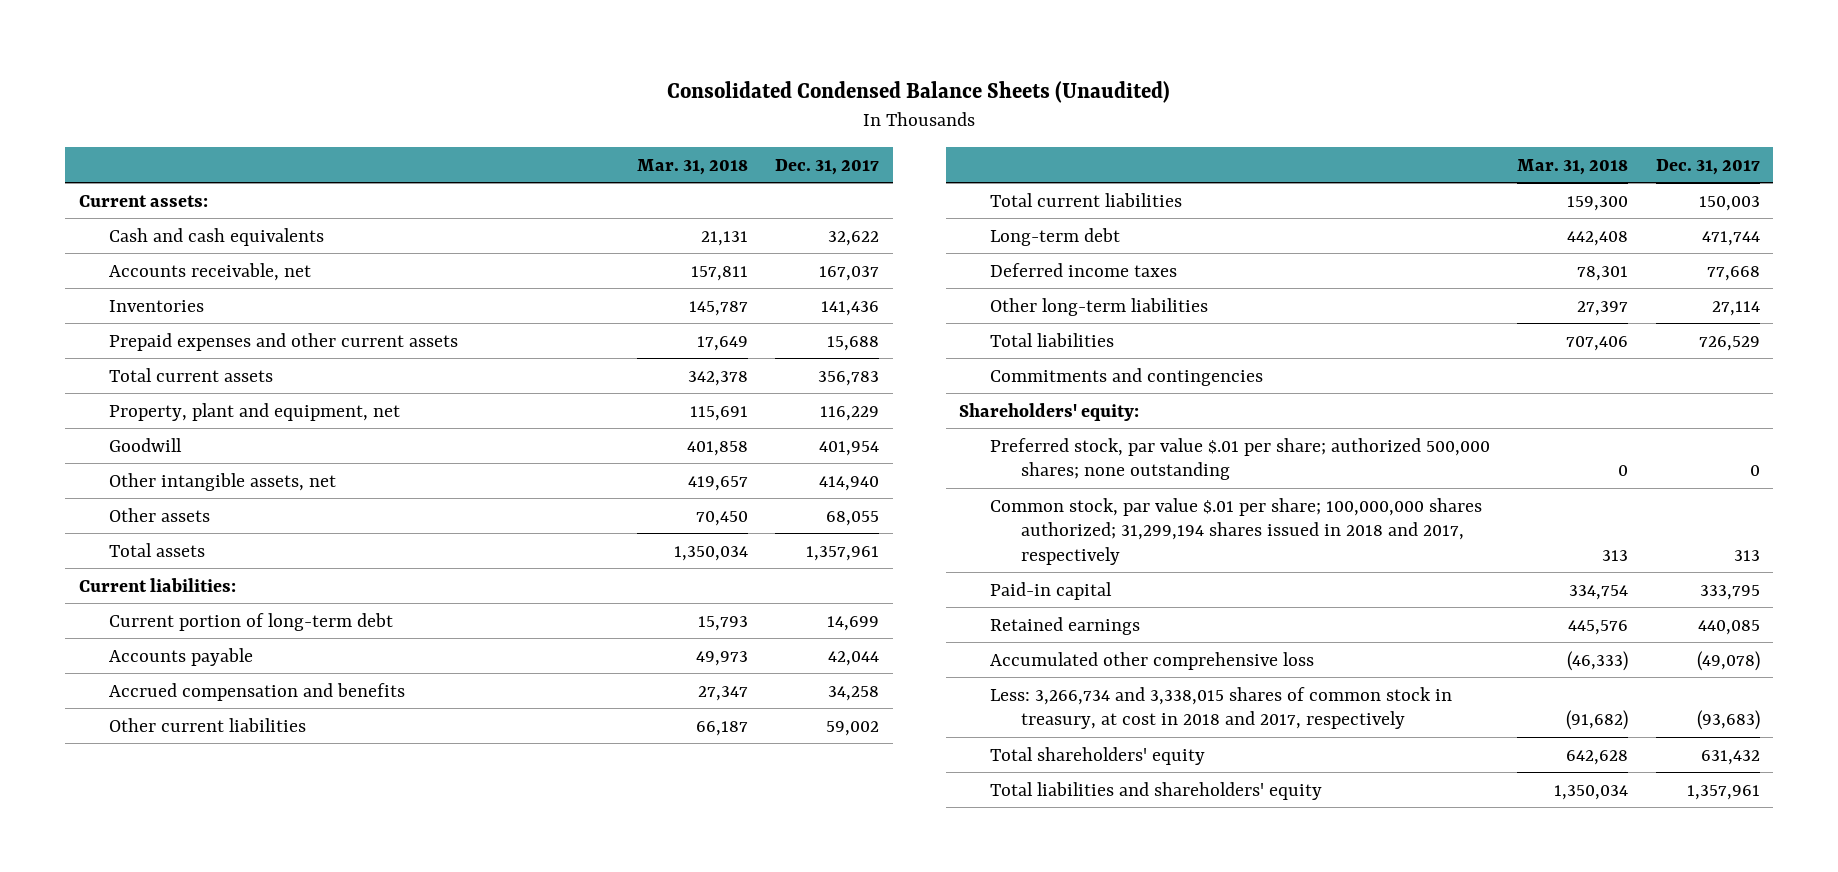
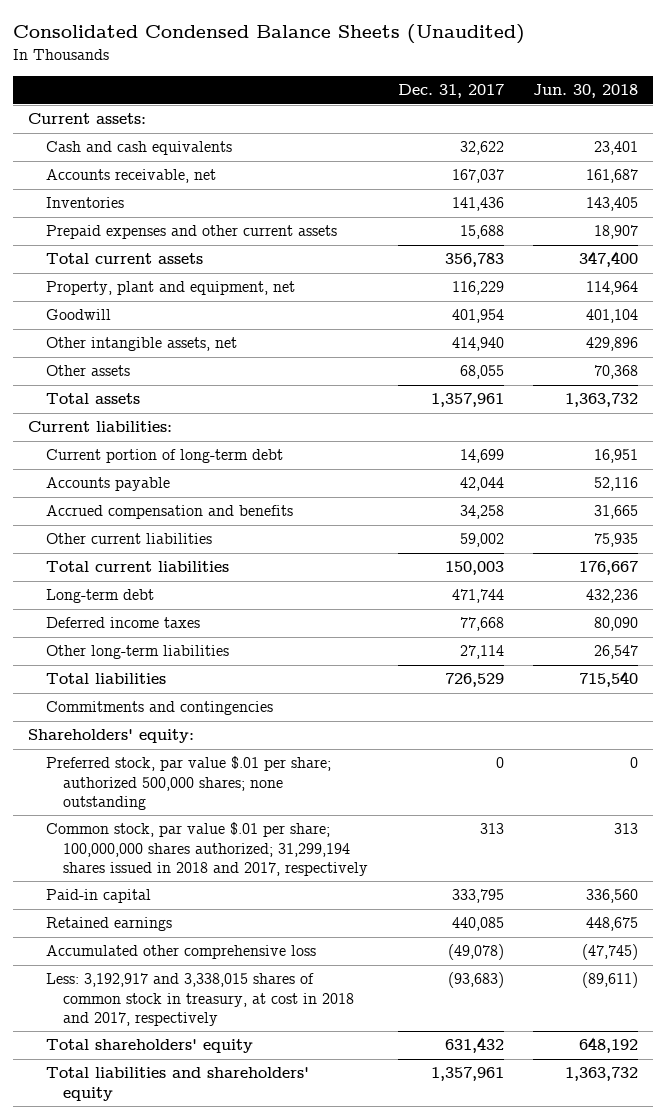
- | Mar. 31, 2018 | Dec. 31, 2017
+ | Dec. 31, 2017 | Jun. 30, 2018
- Less: 3,266,734 and 3,338,015 shares of common stock in treasury, at cost in 2018 and 2017, respectively | (91,682) | (93,683)
+ Less: 3,192,917 and 3,338,015 shares of common stock in treasury, at cost in 2018 and 2017, respectively | (93,683) | (89,611)

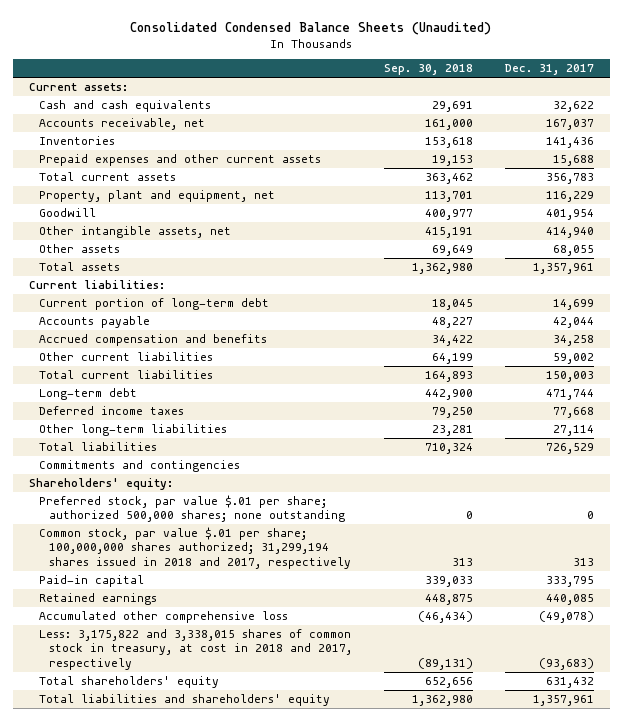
- | Dec. 31, 2017 | Jun. 30, 2018
+ | Sep. 30, 2018 | Dec. 31, 2017
- Less: 3,192,917 and 3,338,015 shares of common stock in treasury, at cost in 2018 and 2017, respectively | (93,683) | (89,611)
+ Less: 3,175,822 and 3,338,015 shares of common stock in treasury, at cost in 2018 and 2017, respectively | (89,131) | (93,683)

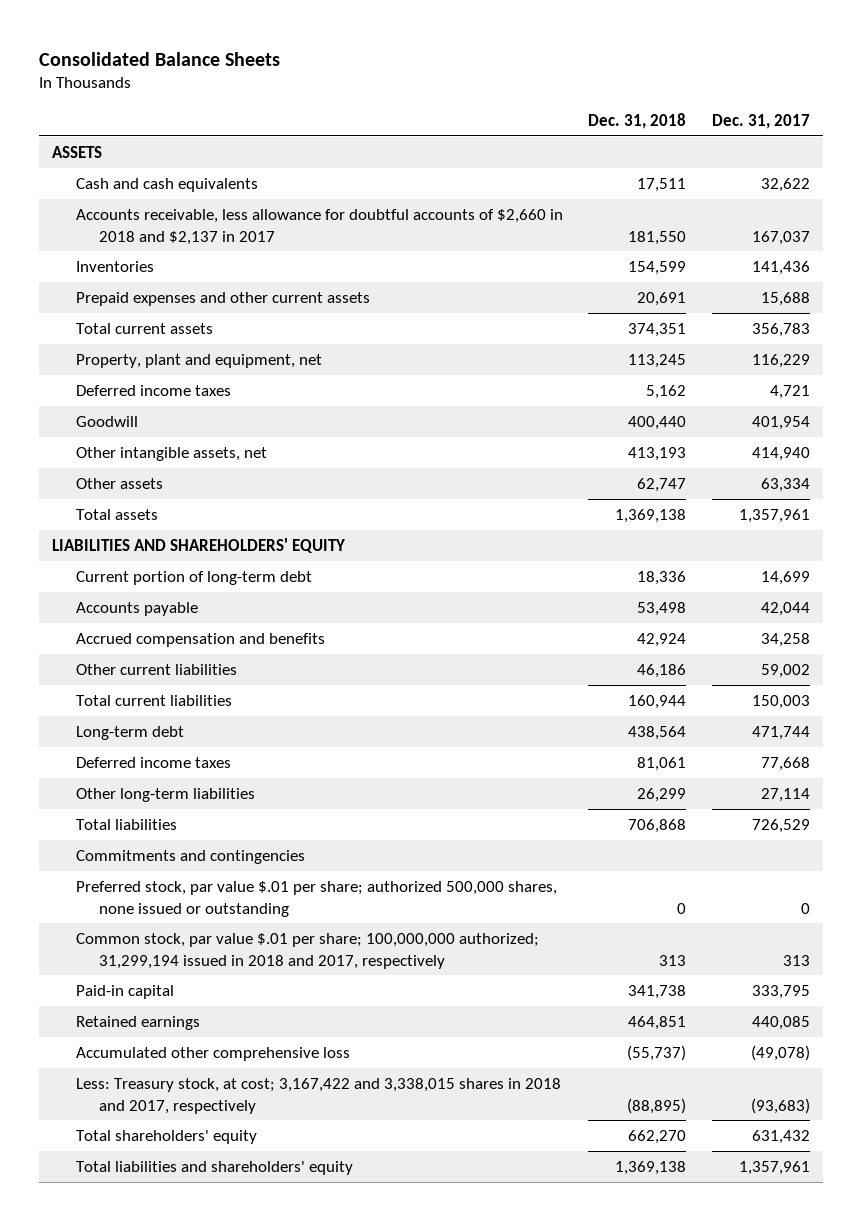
- Consolidated Condensed Balance Sheets (Unaudited)
+ Consolidated Balance Sheets
- | Sep. 30, 2018 | Dec. 31, 2017
+ | Dec. 31, 2018 | Dec. 31, 2017
- Current assets:
+ ASSETS
- Accounts receivable, net | 161,000 | 167,037
+ Accounts receivable, less allowance for doubtful accounts of $2,660 in 2018 and $2,137 in 2017 | 181,550 | 167,037
+ Deferred income taxes | 5,162 | 4,721
- Other assets | 69,649 | 68,055
+ Other assets | 62,747 | 63,334
- Current liabilities:
+ LIABILITIES AND SHAREHOLDERS' EQUITY
- Shareholders' equity:
- Preferred stock, par value $.01 per share; authorized 500,000 shares; none outstanding | 0 | 0
- Common stock, par value $.01 per share; 100,000,000 shares authorized; 31,299,194 shares issued in 2018 and 2017, respectively | 313 | 313
+ Preferred stock, par value $.01 per share; authorized 500,000 shares, none issued or outstanding | 0 | 0
+ Common stock, par value $.01 per share; 100,000,000 authorized; 31,299,194 issued in 2018 and 2017, respectively | 313 | 313
- Less: 3,175,822 and 3,338,015 shares of common stock in treasury, at cost in 2018 and 2017, respectively | (89,131) | (93,683)
+ Less: Treasury stock, at cost; 3,167,422 and 3,338,015 shares in 2018 and 2017, respectively | (88,895) | (93,683)

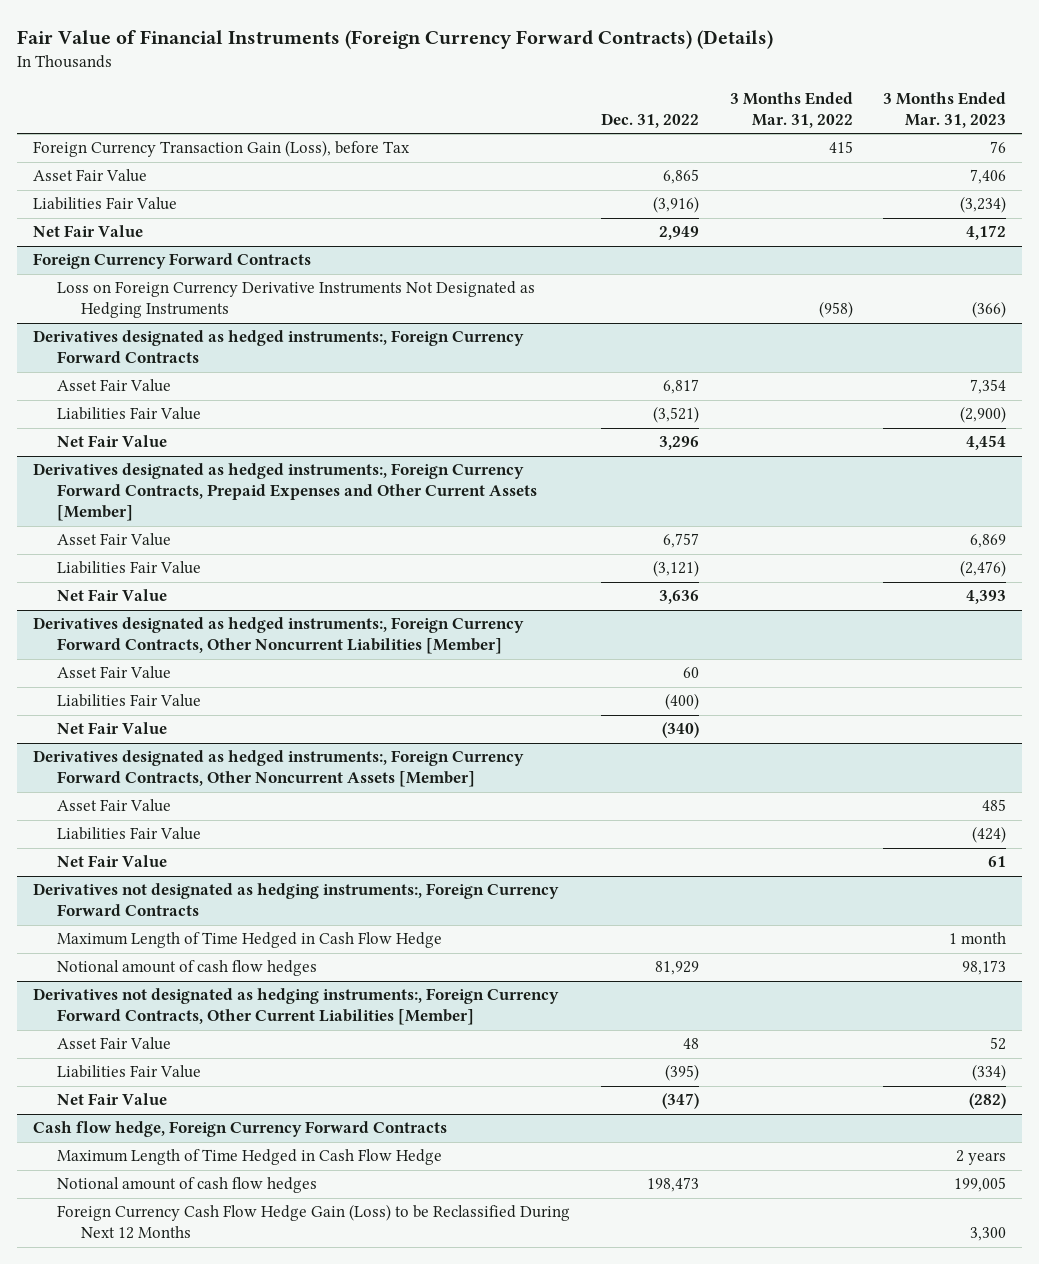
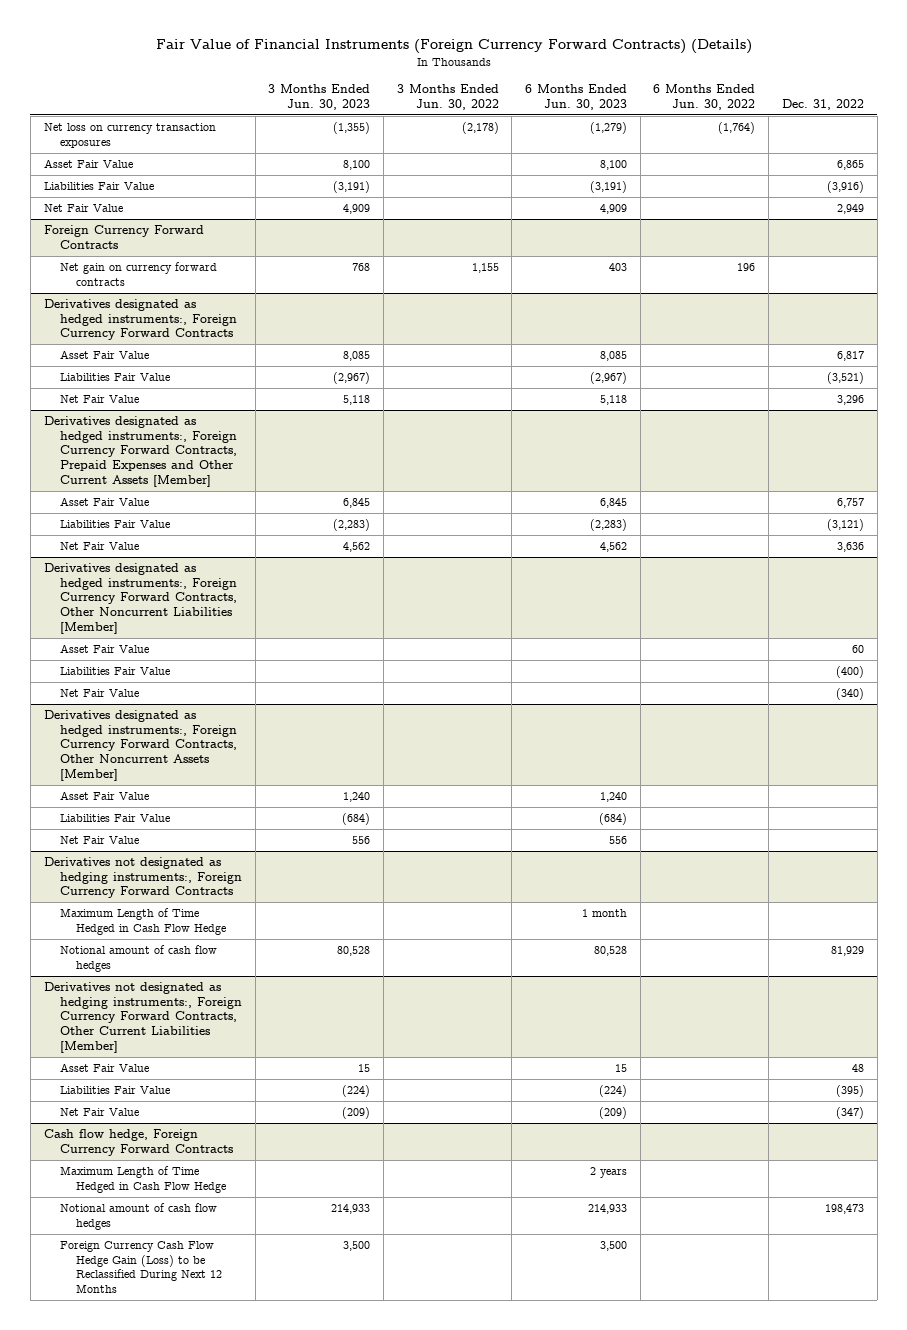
- | Dec. 31, 2022 | 3 Months Ended Mar. 31, 2022 | 3 Months Ended Mar. 31, 2023
+ | 3 Months Ended Jun. 30, 2023 | 3 Months Ended Jun. 30, 2022 | 6 Months Ended Jun. 30, 2023 | 6 Months Ended Jun. 30, 2022 | Dec. 31, 2022
- Foreign Currency Transaction Gain (Loss), before Tax | | 415 | 76
+ Net loss on currency transaction exposures | (1,355) | (2,178) | (1,279) | (1,764) |
@ Foreign Currency Forward Contracts
- Loss on Foreign Currency Derivative Instruments Not Designated as Hedging Instruments | | (958) | (366)
+ Net gain on currency forward contracts | 768 | 1,155 | 403 | 196 |

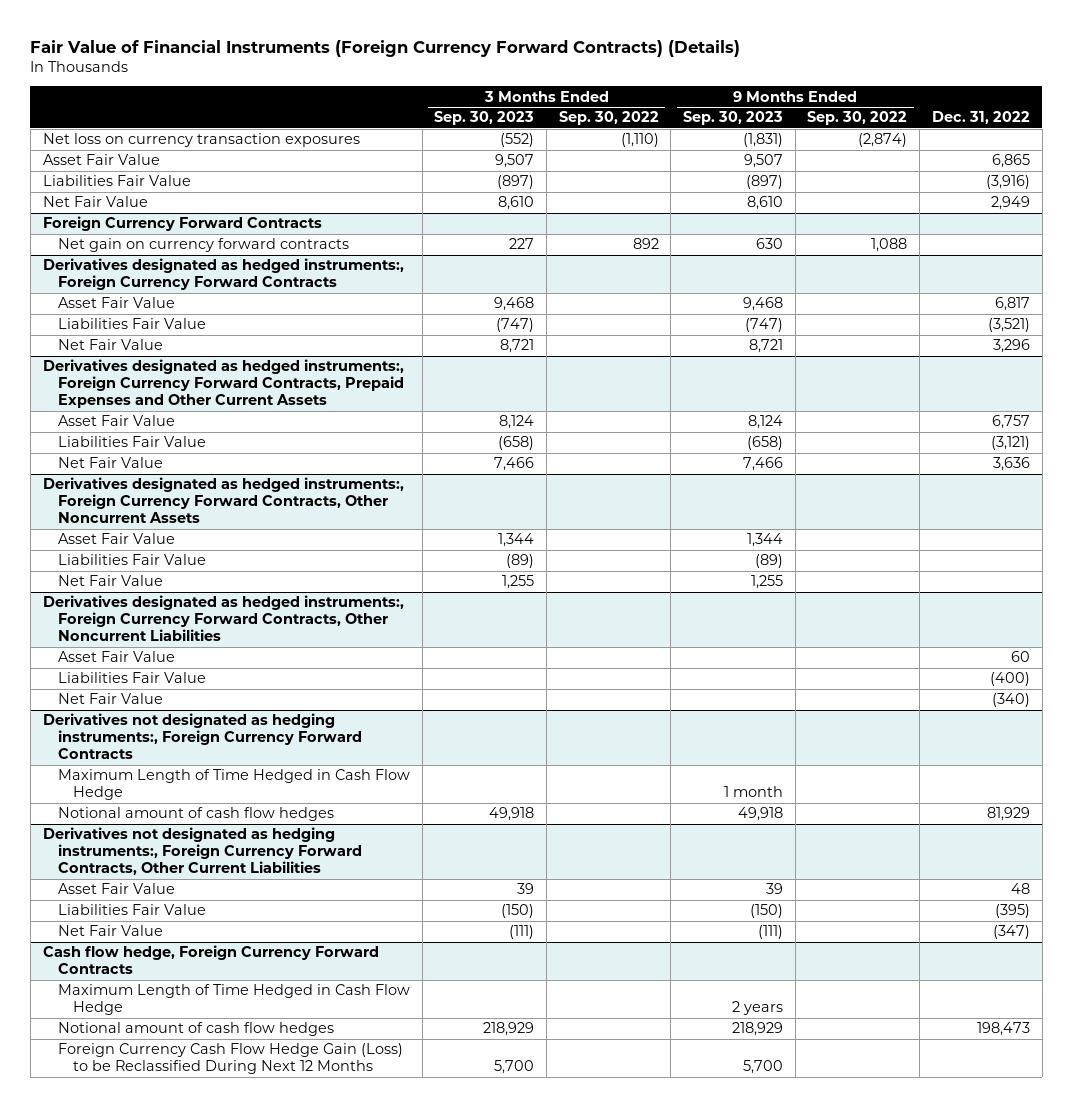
- | 3 Months Ended Jun. 30, 2023 | 3 Months Ended Jun. 30, 2022 | 6 Months Ended Jun. 30, 2023 | 6 Months Ended Jun. 30, 2022 | Dec. 31, 2022
+ | 3 Months Ended Sep. 30, 2023 | 3 Months Ended Sep. 30, 2022 | 9 Months Ended Sep. 30, 2023 | 9 Months Ended Sep. 30, 2022 | Dec. 31, 2022
- Derivatives designated as hedged instruments:, Foreign Currency Forward Contracts, Prepaid Expenses and Other Current Assets [Member]
+ Derivatives designated as hedged instruments:, Foreign Currency Forward Contracts, Prepaid Expenses and Other Current Assets
- Derivatives designated as hedged instruments:, Foreign Currency Forward Contracts, Other Noncurrent Liabilities [Member]
- Asset Fair Value | | | | | 60
- Liabilities Fair Value | | | | | (400)
- Net Fair Value | | | | | (340)
- Derivatives designated as hedged instruments:, Foreign Currency Forward Contracts, Other Noncurrent Assets [Member]
+ Derivatives designated as hedged instruments:, Foreign Currency Forward Contracts, Other Noncurrent Assets
+ Derivatives designated as hedged instruments:, Foreign Currency Forward Contracts, Other Noncurrent Liabilities
+ Asset Fair Value | | | | | 60
+ Liabilities Fair Value | | | | | (400)
+ Net Fair Value | | | | | (340)
- Derivatives not designated as hedging instruments:, Foreign Currency Forward Contracts, Other Current Liabilities [Member]
+ Derivatives not designated as hedging instruments:, Foreign Currency Forward Contracts, Other Current Liabilities

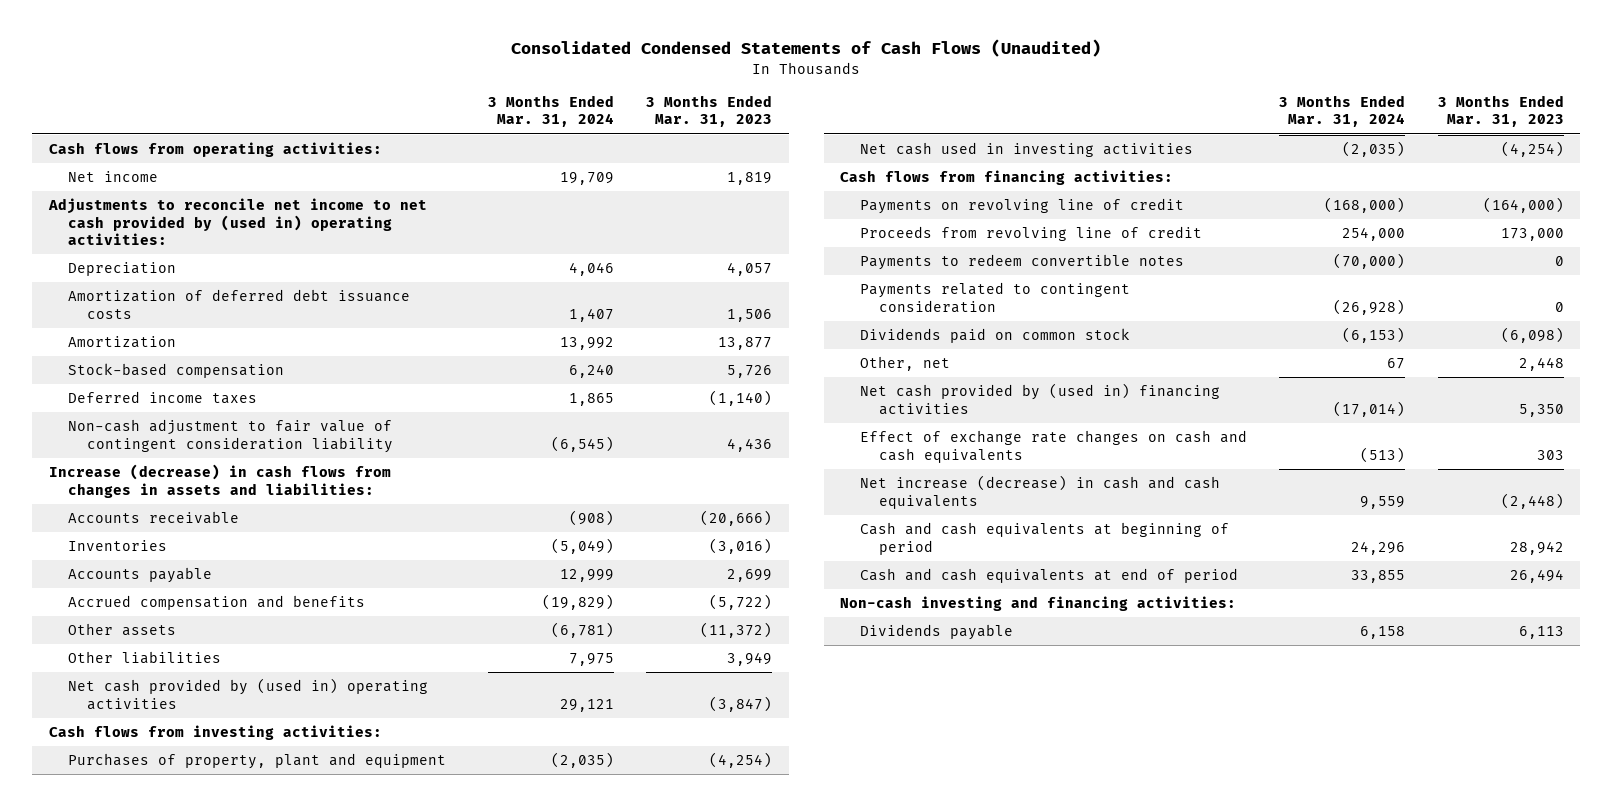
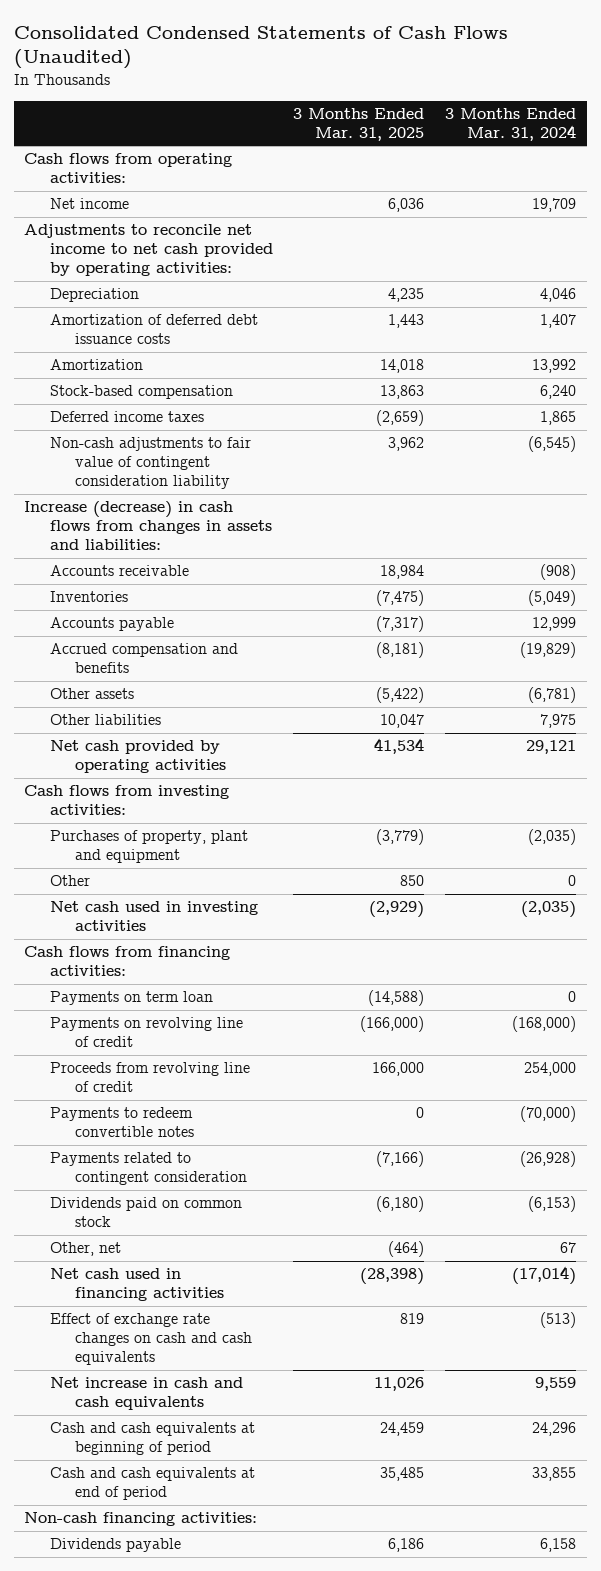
- | 3 Months Ended Mar. 31, 2024 | 3 Months Ended Mar. 31, 2023
+ | 3 Months Ended Mar. 31, 2025 | 3 Months Ended Mar. 31, 2024
- Adjustments to reconcile net income to net cash provided by (used in) operating activities:
+ Adjustments to reconcile net income to net cash provided by operating activities:
- Non-cash adjustment to fair value of contingent consideration liability | (6,545) | 4,436
+ Non-cash adjustments to fair value of contingent consideration liability | 3,962 | (6,545)
- Net cash provided by (used in) operating activities | 29,121 | (3,847)
+ Net cash provided by operating activities | 41,534 | 29,121
+ Other | 850 | 0
+ Payments on term loan | (14,588) | 0
- Net cash provided by (used in) financing activities | (17,014) | 5,350
+ Net cash used in financing activities | (28,398) | (17,014)
- Net increase (decrease) in cash and cash equivalents | 9,559 | (2,448)
+ Net increase in cash and cash equivalents | 11,026 | 9,559
- Non-cash investing and financing activities:
+ Non-cash financing activities:

